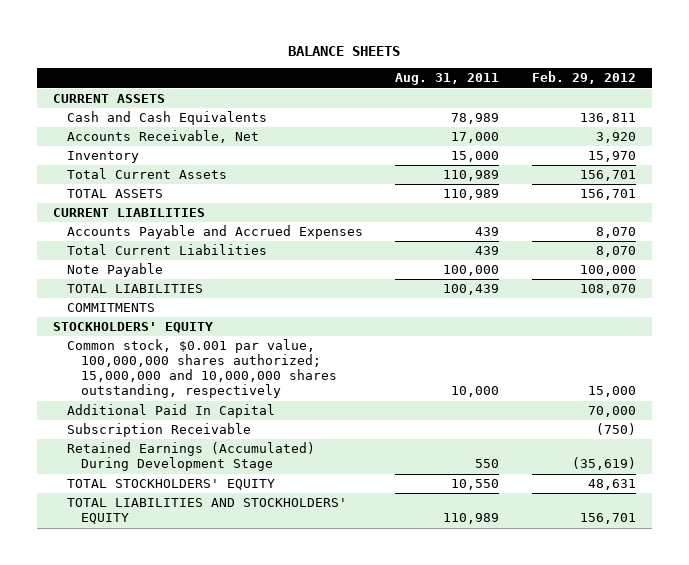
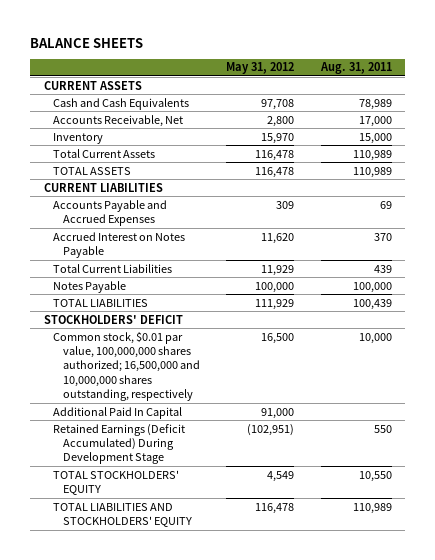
- | Aug. 31, 2011 | Feb. 29, 2012
+ | May 31, 2012 | Aug. 31, 2011
- Accounts Payable and Accrued Expenses | 439 | 8,070
+ Accounts Payable and Accrued Expenses | 309 | 69
+ Accrued Interest on Notes Payable | 11,620 | 370
- Note Payable | 100,000 | 100,000
+ Notes Payable | 100,000 | 100,000
- COMMITMENTS
- STOCKHOLDERS' EQUITY
- Common stock, $0.001 par value, 100,000,000 shares authorized; 15,000,000 and 10,000,000 shares outstanding, respectively | 10,000 | 15,000
+ STOCKHOLDERS' DEFICIT
+ Common stock, $0.01 par value, 100,000,000 shares authorized; 16,500,000 and 10,000,000 shares outstanding, respectively | 16,500 | 10,000
- Subscription Receivable | | (750)
- Retained Earnings (Accumulated) During Development Stage | 550 | (35,619)
+ Retained Earnings (Deficit Accumulated) During Development Stage | (102,951) | 550

